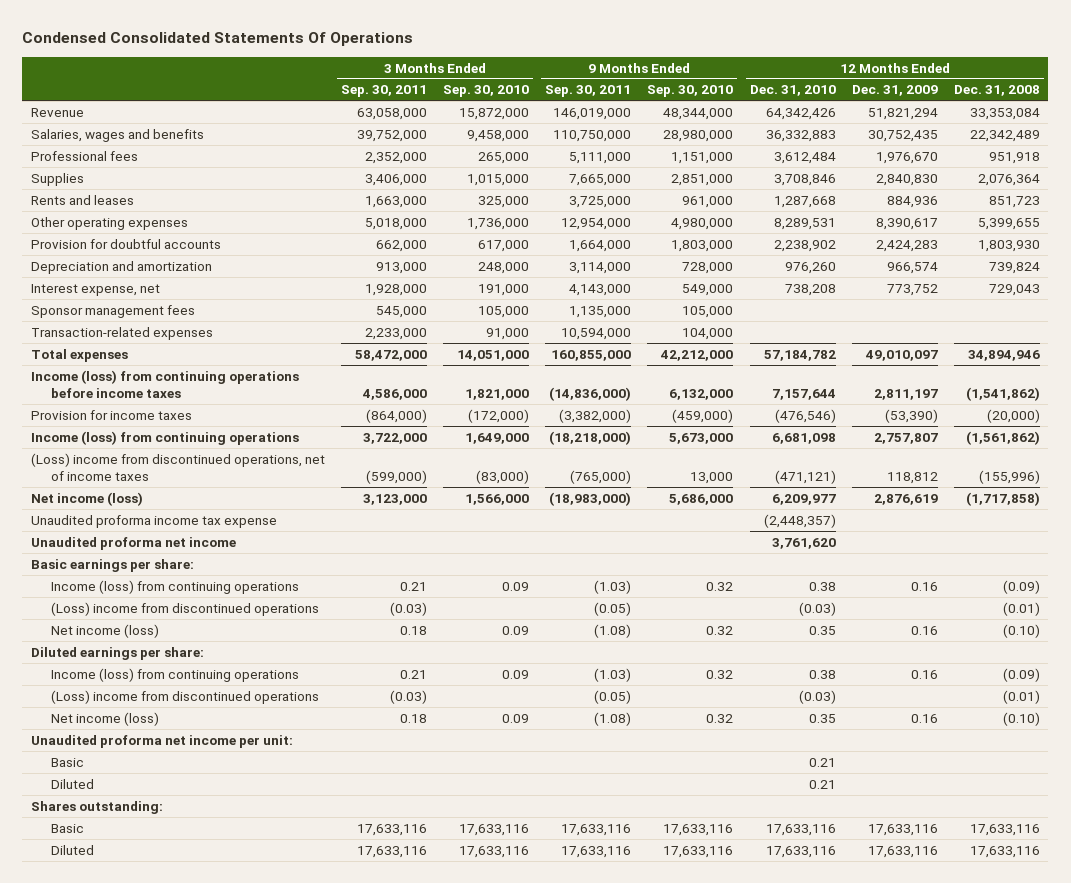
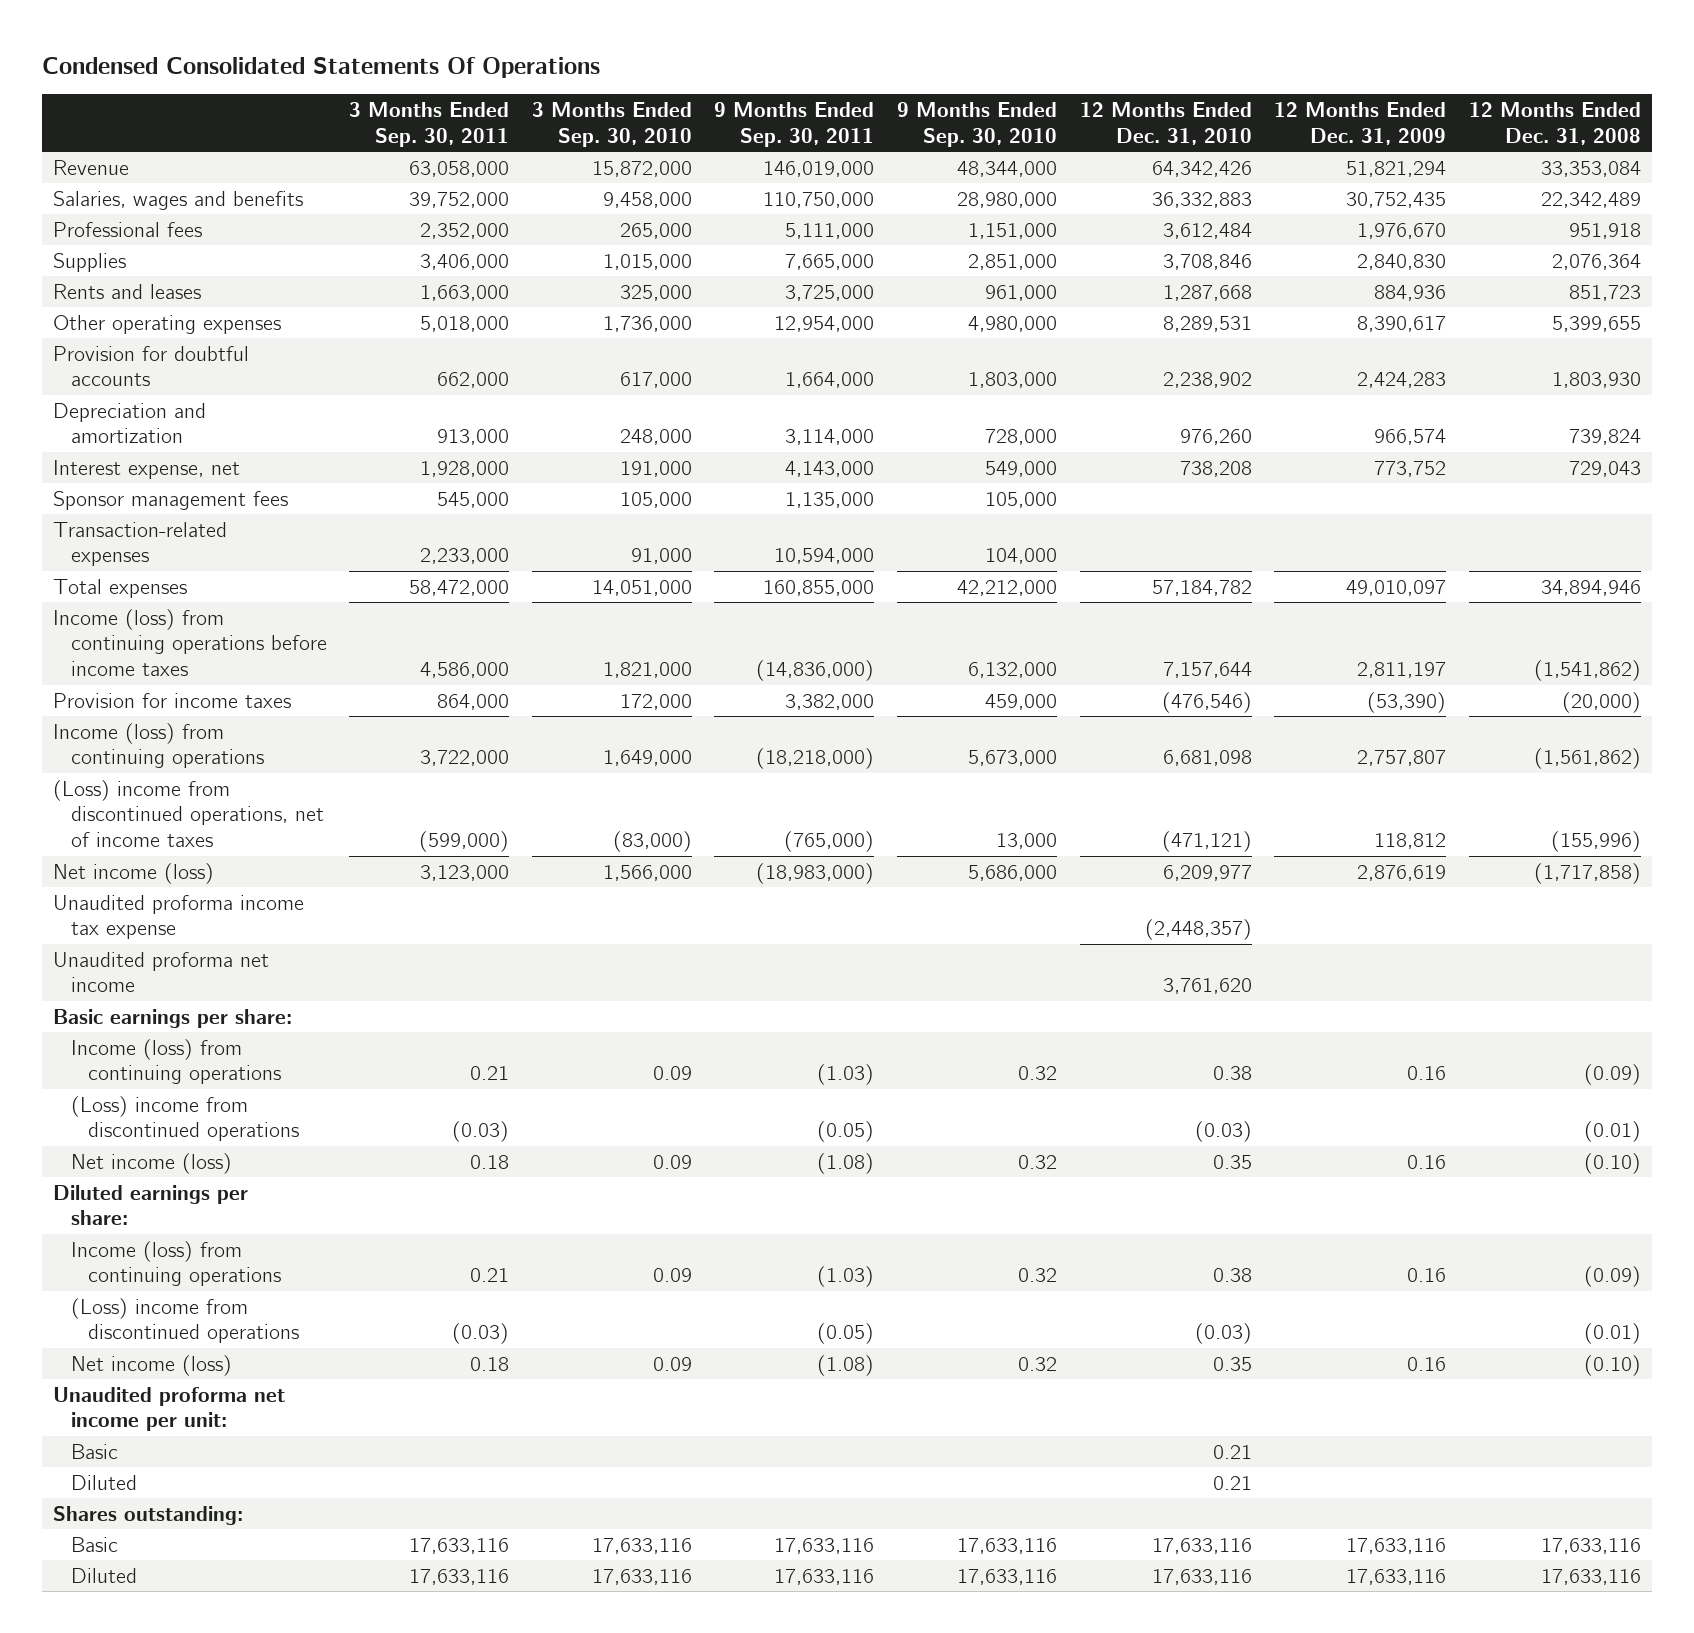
- Provision for income taxes | (864,000) | (172,000) | (3,382,000) | (459,000) | (476,546) | (53,390) | (20,000)
+ Provision for income taxes | 864,000 | 172,000 | 3,382,000 | 459,000 | (476,546) | (53,390) | (20,000)

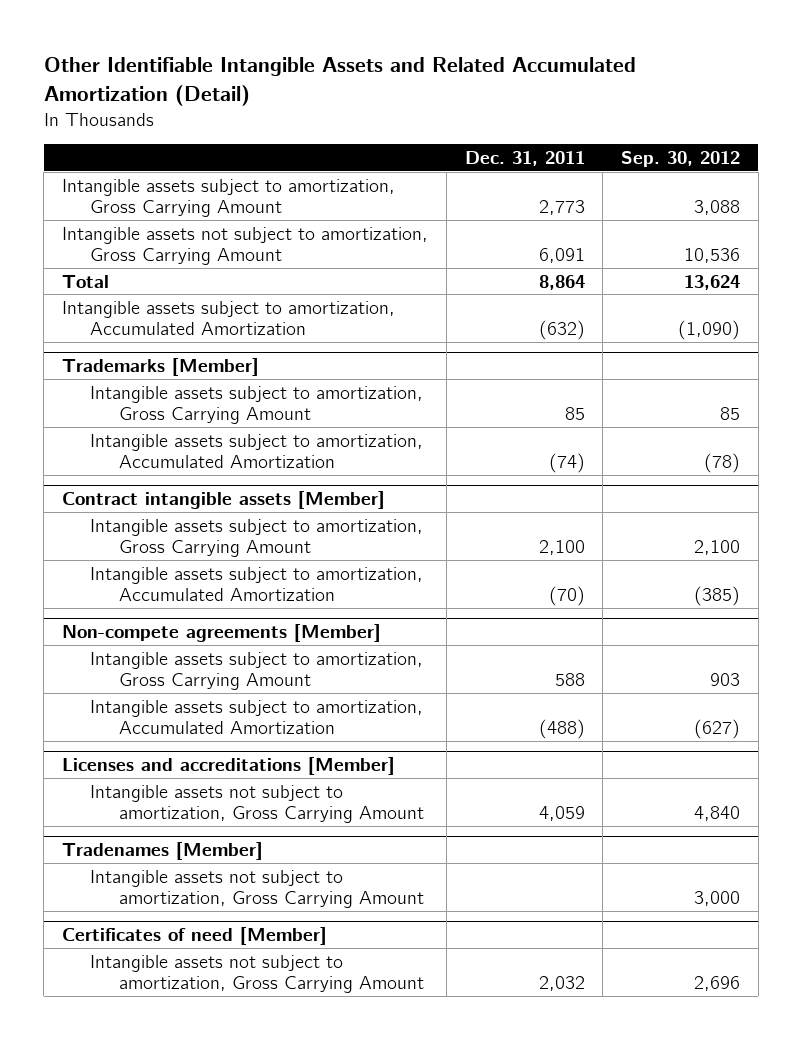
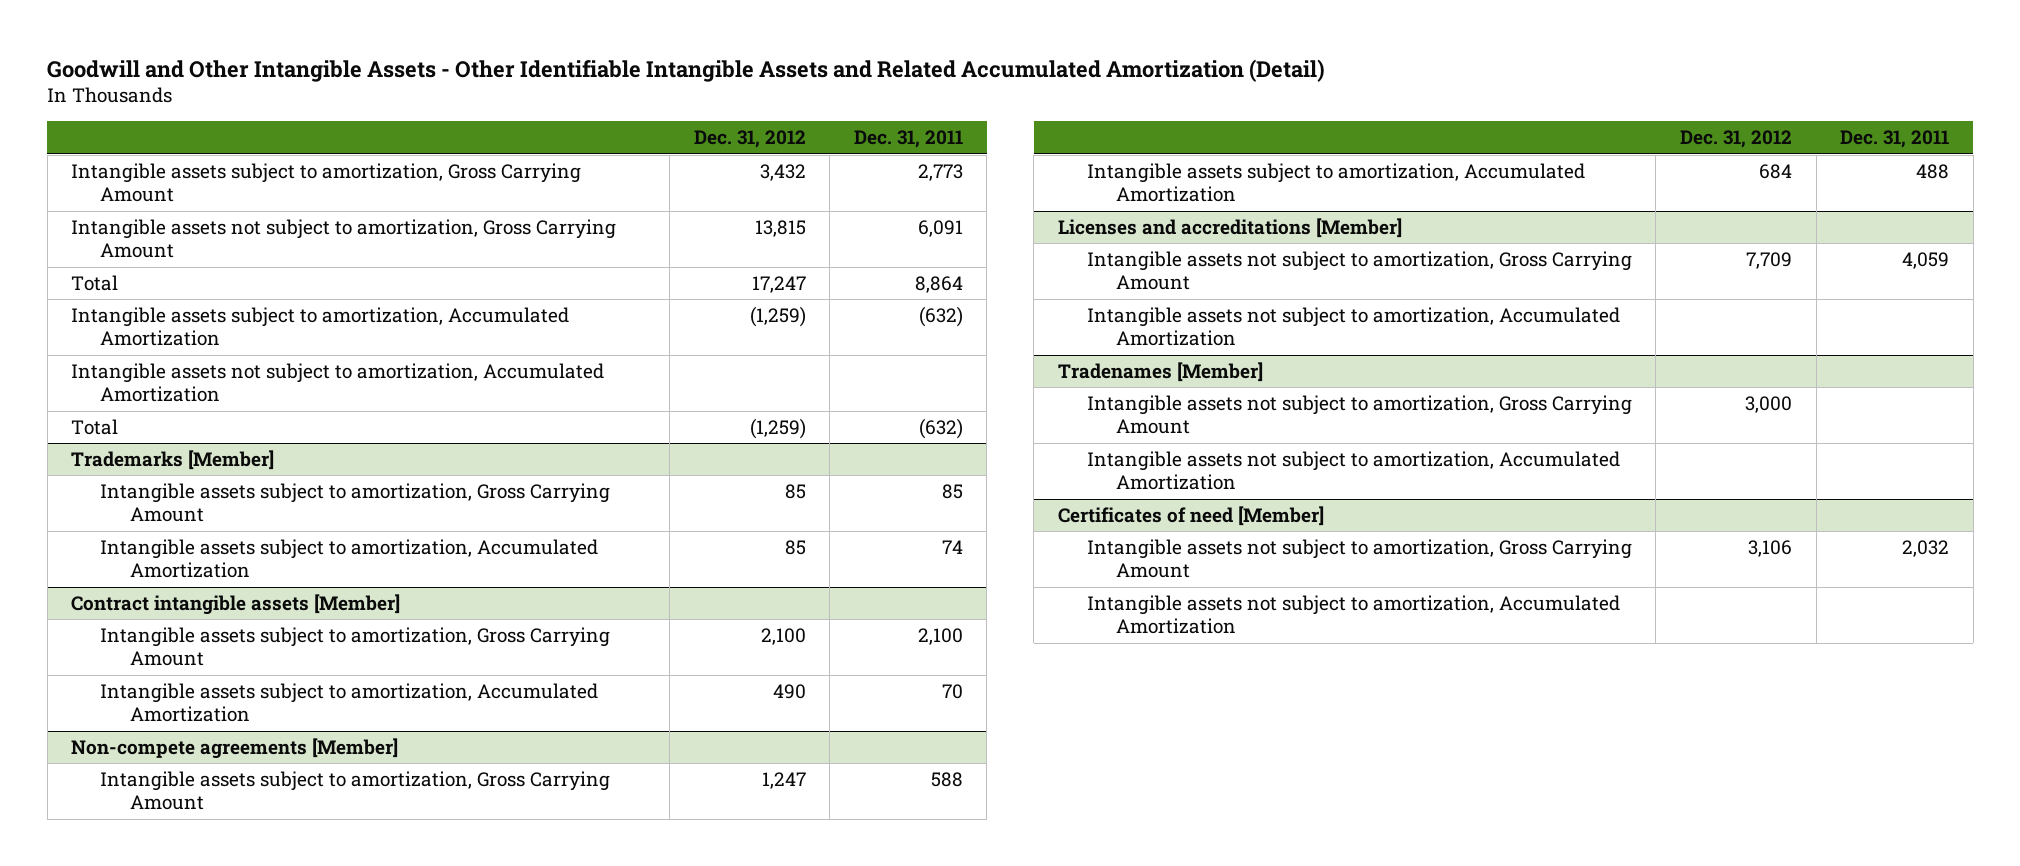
- Other Identifiable Intangible Assets and Related Accumulated Amortization (Detail)
+ Goodwill and Other Intangible Assets - Other Identifiable Intangible Assets and Related Accumulated Amortization (Detail)
- | Dec. 31, 2011 | Sep. 30, 2012
+ | Dec. 31, 2012 | Dec. 31, 2011
+ Intangible assets not subject to amortization, Accumulated Amortization
+ Total | (1,259) | (632)
@ Trademarks [Member]
- Intangible assets subject to amortization, Accumulated Amortization | (74) | (78)
+ Intangible assets subject to amortization, Accumulated Amortization | 85 | 74
@ Contract intangible assets [Member]
- Intangible assets subject to amortization, Accumulated Amortization | (70) | (385)
+ Intangible assets subject to amortization, Accumulated Amortization | 490 | 70
@ Non-compete agreements [Member]
- Intangible assets subject to amortization, Accumulated Amortization | (488) | (627)
+ Intangible assets subject to amortization, Accumulated Amortization | 684 | 488
@ Licenses and accreditations [Member]
+ Intangible assets not subject to amortization, Accumulated Amortization
@ Tradenames [Member]
+ Intangible assets not subject to amortization, Accumulated Amortization
@ Certificates of need [Member]
+ Intangible assets not subject to amortization, Accumulated Amortization

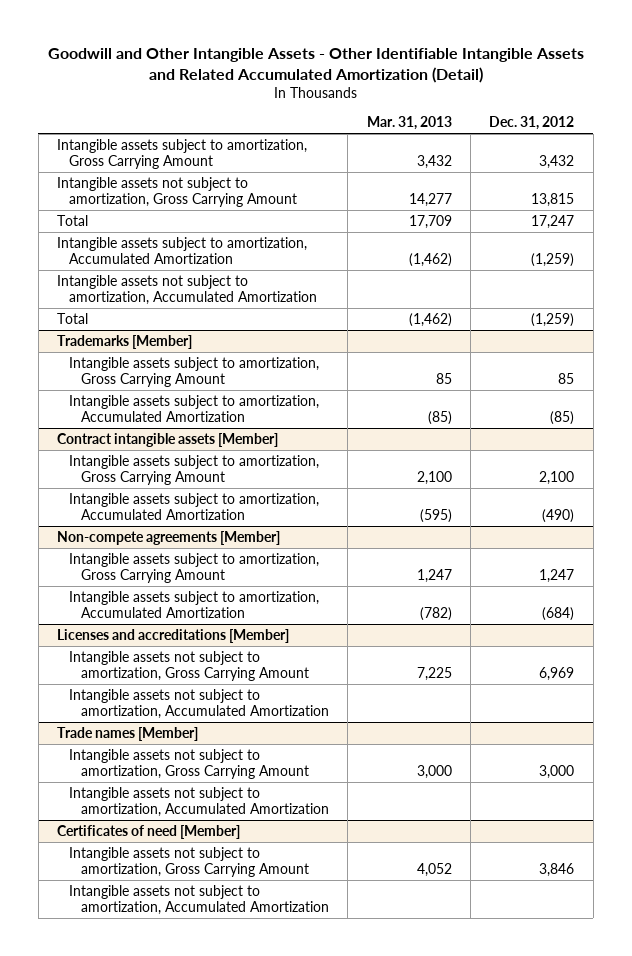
- | Dec. 31, 2012 | Dec. 31, 2011
+ | Mar. 31, 2013 | Dec. 31, 2012
@ Trademarks [Member]
- Intangible assets subject to amortization, Accumulated Amortization | 85 | 74
+ Intangible assets subject to amortization, Accumulated Amortization | (85) | (85)
@ Contract intangible assets [Member]
- Intangible assets subject to amortization, Accumulated Amortization | 490 | 70
+ Intangible assets subject to amortization, Accumulated Amortization | (595) | (490)
@ Non-compete agreements [Member]
- Intangible assets subject to amortization, Accumulated Amortization | 684 | 488
+ Intangible assets subject to amortization, Accumulated Amortization | (782) | (684)
@ Licenses and accreditations [Member]
- Intangible assets not subject to amortization, Gross Carrying Amount | 7,709 | 4,059
+ Intangible assets not subject to amortization, Gross Carrying Amount | 7,225 | 6,969
- Tradenames [Member]
+ Trade names [Member]
@ Certificates of need [Member]
- Intangible assets not subject to amortization, Gross Carrying Amount | 3,106 | 2,032
+ Intangible assets not subject to amortization, Gross Carrying Amount | 4,052 | 3,846

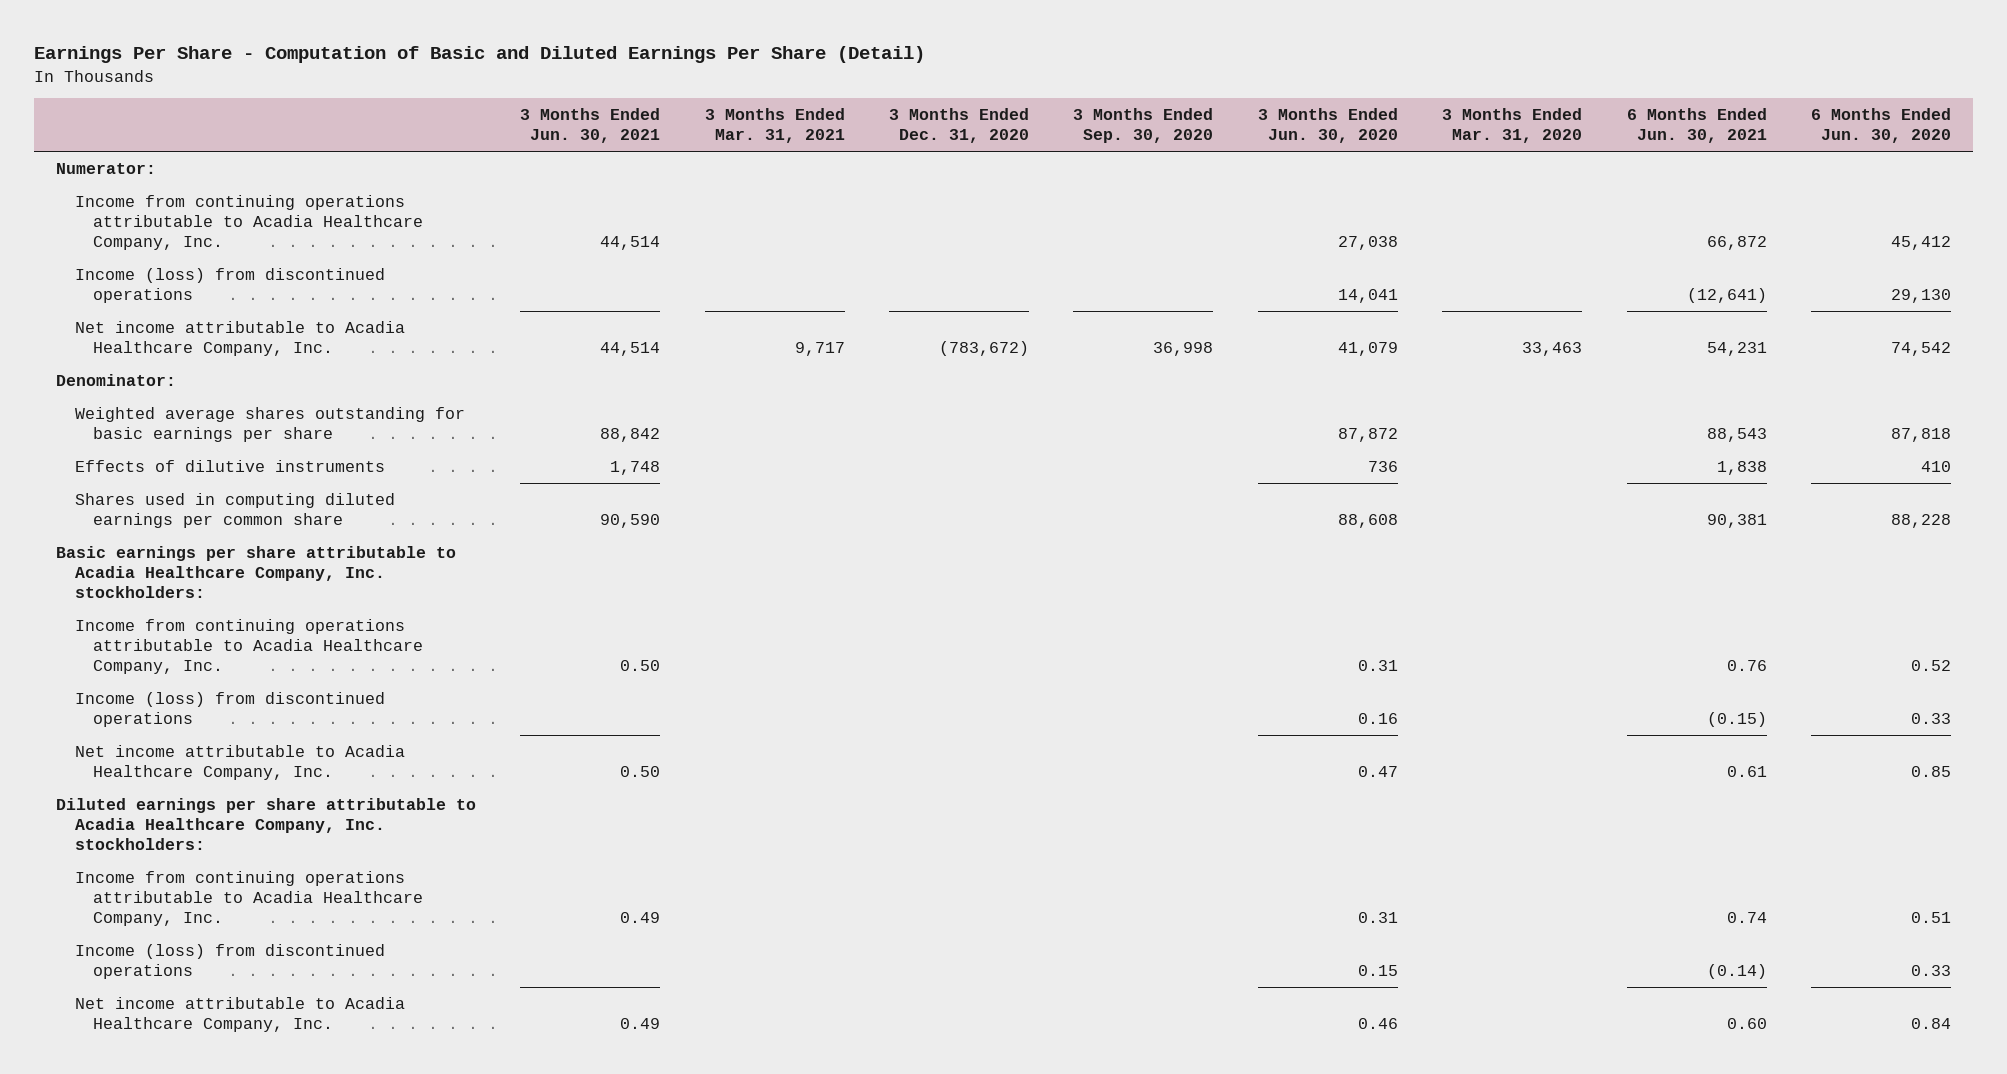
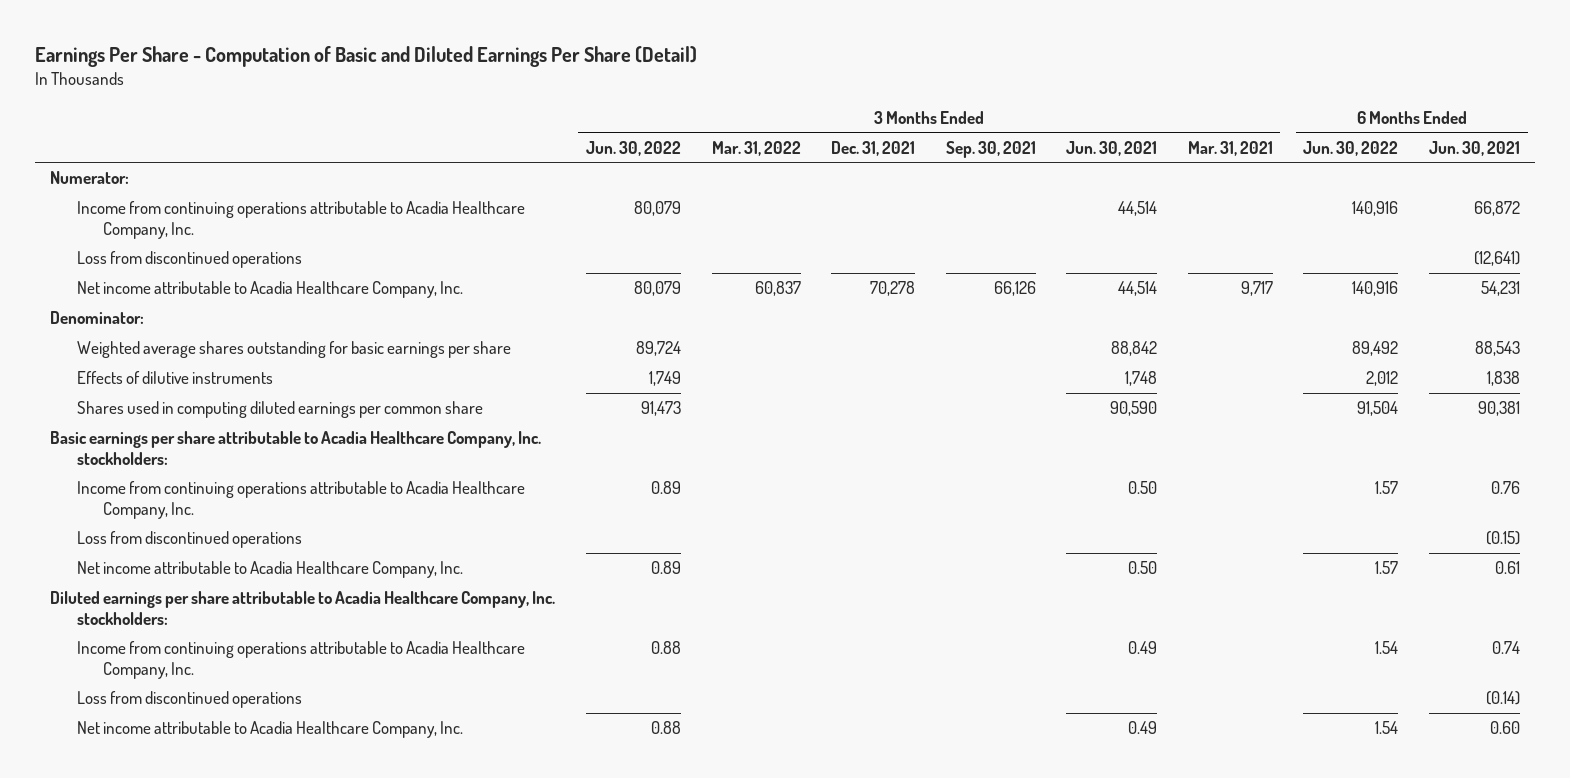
- | 3 Months Ended Jun. 30, 2021 | 3 Months Ended Mar. 31, 2021 | 3 Months Ended Dec. 31, 2020 | 3 Months Ended Sep. 30, 2020 | 3 Months Ended Jun. 30, 2020 | 3 Months Ended Mar. 31, 2020 | 6 Months Ended Jun. 30, 2021 | 6 Months Ended Jun. 30, 2020
+ | 3 Months Ended Jun. 30, 2022 | 3 Months Ended Mar. 31, 2022 | 3 Months Ended Dec. 31, 2021 | 3 Months Ended Sep. 30, 2021 | 3 Months Ended Jun. 30, 2021 | 3 Months Ended Mar. 31, 2021 | 6 Months Ended Jun. 30, 2022 | 6 Months Ended Jun. 30, 2021
- Income (loss) from discontinued operations | | | | | 14,041 | | (12,641) | 29,130
+ Loss from discontinued operations | | | | | | | | (12,641)
- Income (loss) from discontinued operations | | | | | 0.16 | | (0.15) | 0.33
+ Loss from discontinued operations | | | | | | | | (0.15)
- Income (loss) from discontinued operations | | | | | 0.15 | | (0.14) | 0.33
+ Loss from discontinued operations | | | | | | | | (0.14)

